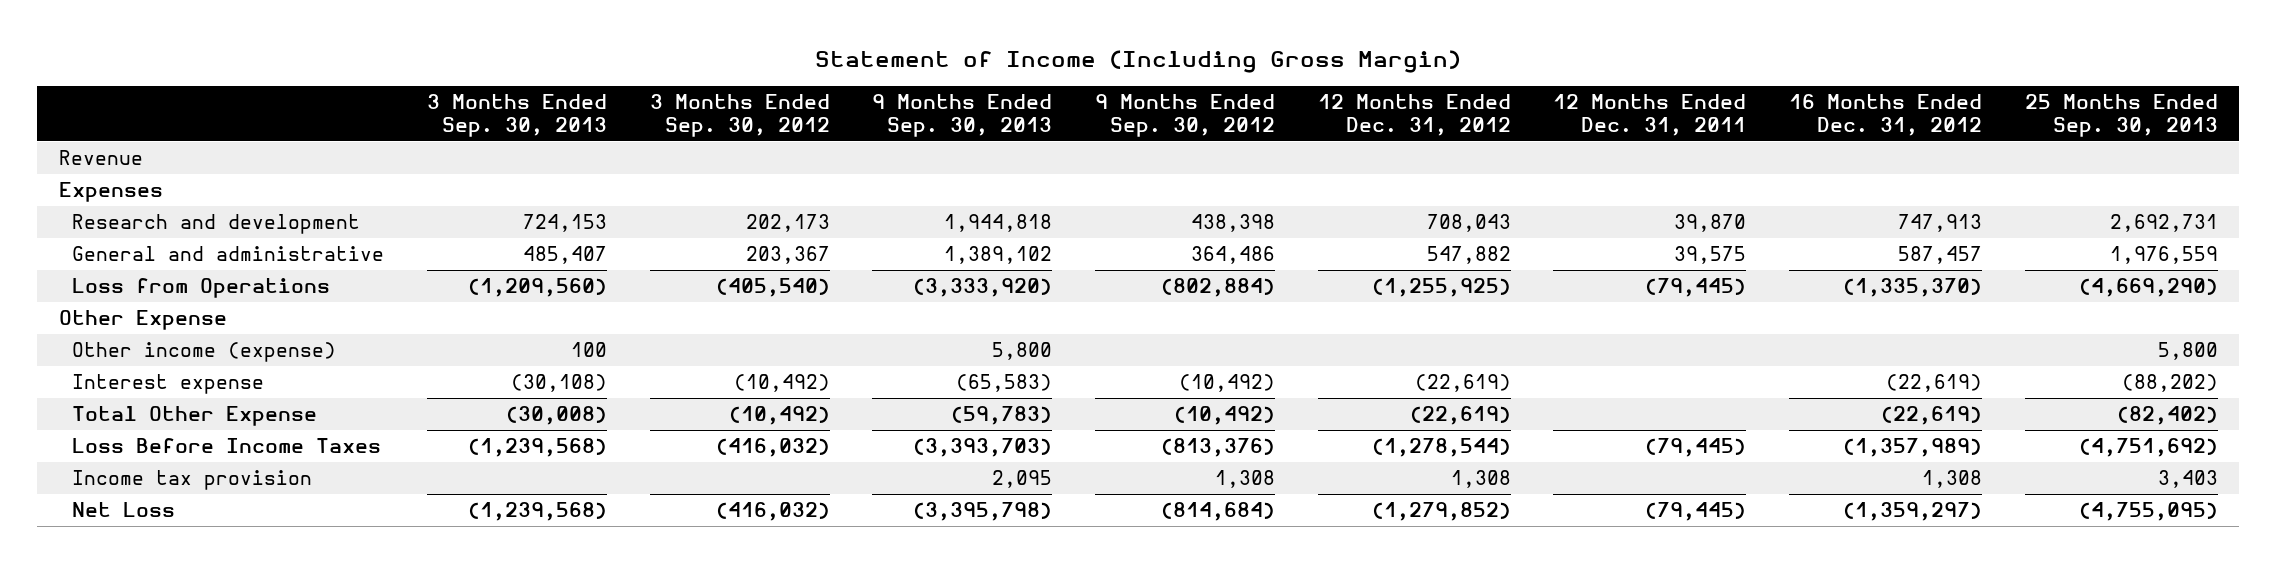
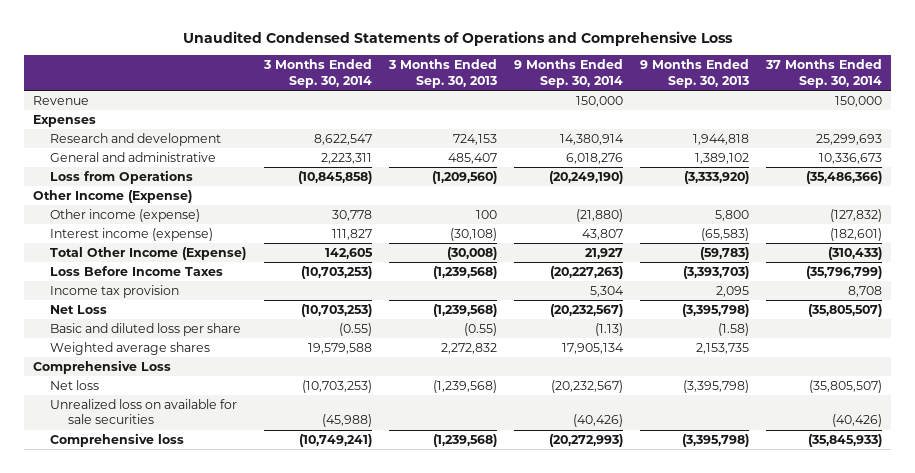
- Statement of Income (Including Gross Margin)
+ Unaudited Condensed Statements of Operations and Comprehensive Loss
- | 3 Months Ended Sep. 30, 2013 | 3 Months Ended Sep. 30, 2012 | 9 Months Ended Sep. 30, 2013 | 9 Months Ended Sep. 30, 2012 | 12 Months Ended Dec. 31, 2012 | 12 Months Ended Dec. 31, 2011 | 16 Months Ended Dec. 31, 2012 | 25 Months Ended Sep. 30, 2013
+ | 3 Months Ended Sep. 30, 2014 | 3 Months Ended Sep. 30, 2013 | 9 Months Ended Sep. 30, 2014 | 9 Months Ended Sep. 30, 2013 | 37 Months Ended Sep. 30, 2014
- Other Expense
+ Other Income (Expense)
- Interest expense | (30,108) | (10,492) | (65,583) | (10,492) | (22,619) | | (22,619) | (88,202)
- Total Other Expense | (30,008) | (10,492) | (59,783) | (10,492) | (22,619) | | (22,619) | (82,402)
+ Interest income (expense) | 111,827 | (30,108) | 43,807 | (65,583) | (182,601)
+ Total Other Income (Expense) | 142,605 | (30,008) | 21,927 | (59,783) | (310,433)
+ Basic and diluted loss per share | (0.55) | (0.55) | (1.13) | (1.58) |
+ Weighted average shares | 19,579,588 | 2,272,832 | 17,905,134 | 2,153,735 |
+ Comprehensive Loss
+ Net loss | (10,703,253) | (1,239,568) | (20,232,567) | (3,395,798) | (35,805,507)
+ Unrealized loss on available for sale securities | (45,988) | | (40,426) | | (40,426)
+ Comprehensive loss | (10,749,241) | (1,239,568) | (20,272,993) | (3,395,798) | (35,845,933)

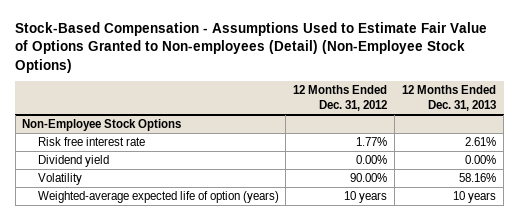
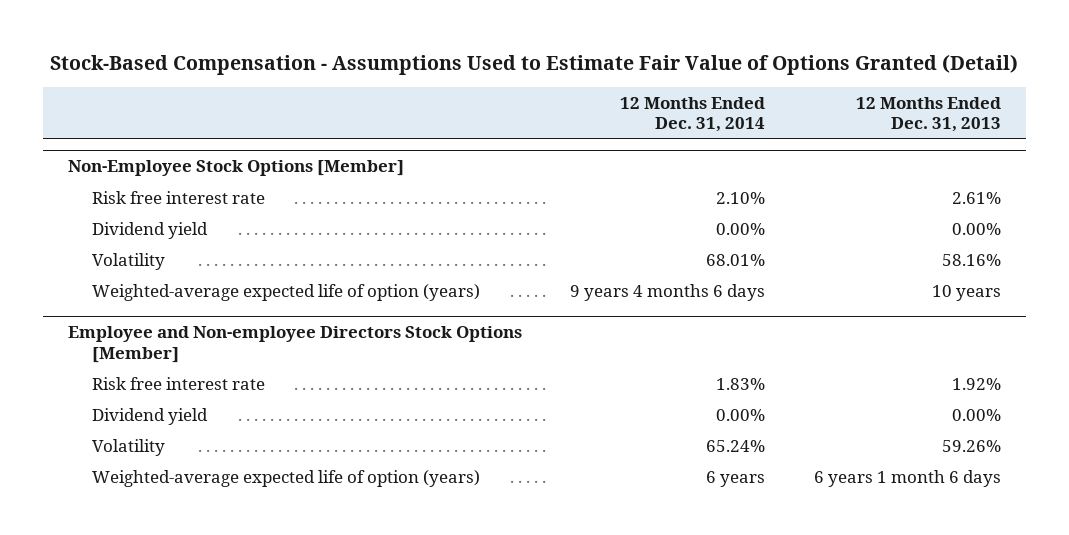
- Stock-Based Compensation - Assumptions Used to Estimate Fair Value of Options Granted to Non-employees (Detail) (Non-Employee Stock Options)
+ Stock-Based Compensation - Assumptions Used to Estimate Fair Value of Options Granted (Detail)
- | 12 Months Ended Dec. 31, 2012 | 12 Months Ended Dec. 31, 2013
+ | 12 Months Ended Dec. 31, 2014 | 12 Months Ended Dec. 31, 2013
- Non-Employee Stock Options
+ Non-Employee Stock Options [Member]
+ Employee and Non-employee Directors Stock Options [Member]
+ Risk free interest rate | 1.83% | 1.92%
+ Dividend yield | 0.00% | 0.00%
+ Volatility | 65.24% | 59.26%
+ Weighted-average expected life of option (years) | 6 years | 6 years 1 month 6 days

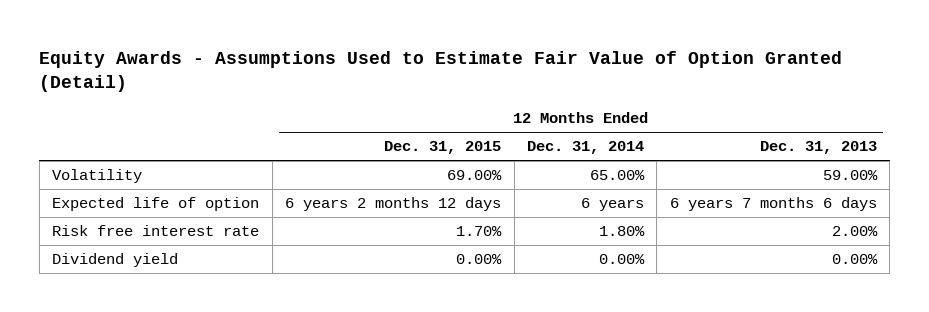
- Stock-Based Compensation - Assumptions Used to Estimate Fair Value of Options Granted (Detail)
+ Equity Awards - Assumptions Used to Estimate Fair Value of Option Granted (Detail)
- | 12 Months Ended Dec. 31, 2014 | 12 Months Ended Dec. 31, 2013
+ | 12 Months Ended Dec. 31, 2015 | 12 Months Ended Dec. 31, 2014 | 12 Months Ended Dec. 31, 2013
- Non-Employee Stock Options [Member]
- Risk free interest rate | 2.10% | 2.61%
- Dividend yield | 0.00% | 0.00%
- Volatility | 68.01% | 58.16%
- Weighted-average expected life of option (years) | 9 years 4 months 6 days | 10 years
- Employee and Non-employee Directors Stock Options [Member]
- Risk free interest rate | 1.83% | 1.92%
+ Volatility | 69.00% | 65.00% | 59.00%
+ Expected life of option | 6 years 2 months 12 days | 6 years | 6 years 7 months 6 days
+ Risk free interest rate | 1.70% | 1.80% | 2.00%
- Volatility | 65.24% | 59.26%
- Weighted-average expected life of option (years) | 6 years | 6 years 1 month 6 days

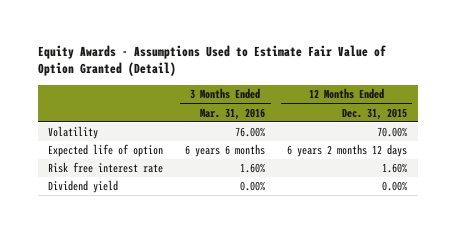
- | 12 Months Ended Dec. 31, 2015 | 12 Months Ended Dec. 31, 2014 | 12 Months Ended Dec. 31, 2013
+ | 3 Months Ended Mar. 31, 2016 | 12 Months Ended Dec. 31, 2015
- Volatility | 69.00% | 65.00% | 59.00%
+ Volatility | 76.00% | 70.00%
- Risk free interest rate | 1.70% | 1.80% | 2.00%
+ Risk free interest rate | 1.60% | 1.60%

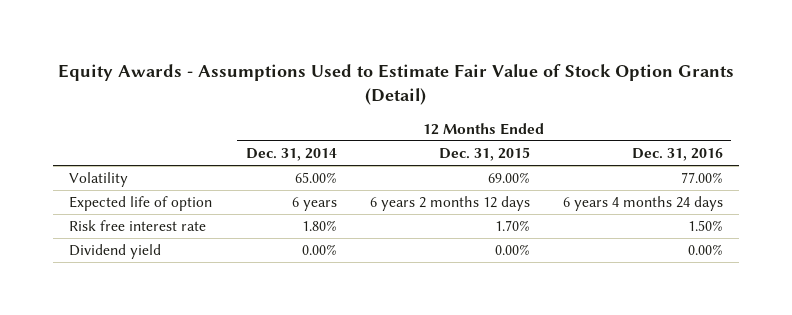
- Equity Awards - Assumptions Used to Estimate Fair Value of Option Granted (Detail)
+ Equity Awards - Assumptions Used to Estimate Fair Value of Stock Option Grants (Detail)
- | 3 Months Ended Mar. 31, 2016 | 12 Months Ended Dec. 31, 2015
+ | 12 Months Ended Dec. 31, 2014 | 12 Months Ended Dec. 31, 2015 | 12 Months Ended Dec. 31, 2016
- Volatility | 76.00% | 70.00%
+ Volatility | 65.00% | 69.00% | 77.00%
- Risk free interest rate | 1.60% | 1.60%
+ Risk free interest rate | 1.80% | 1.70% | 1.50%

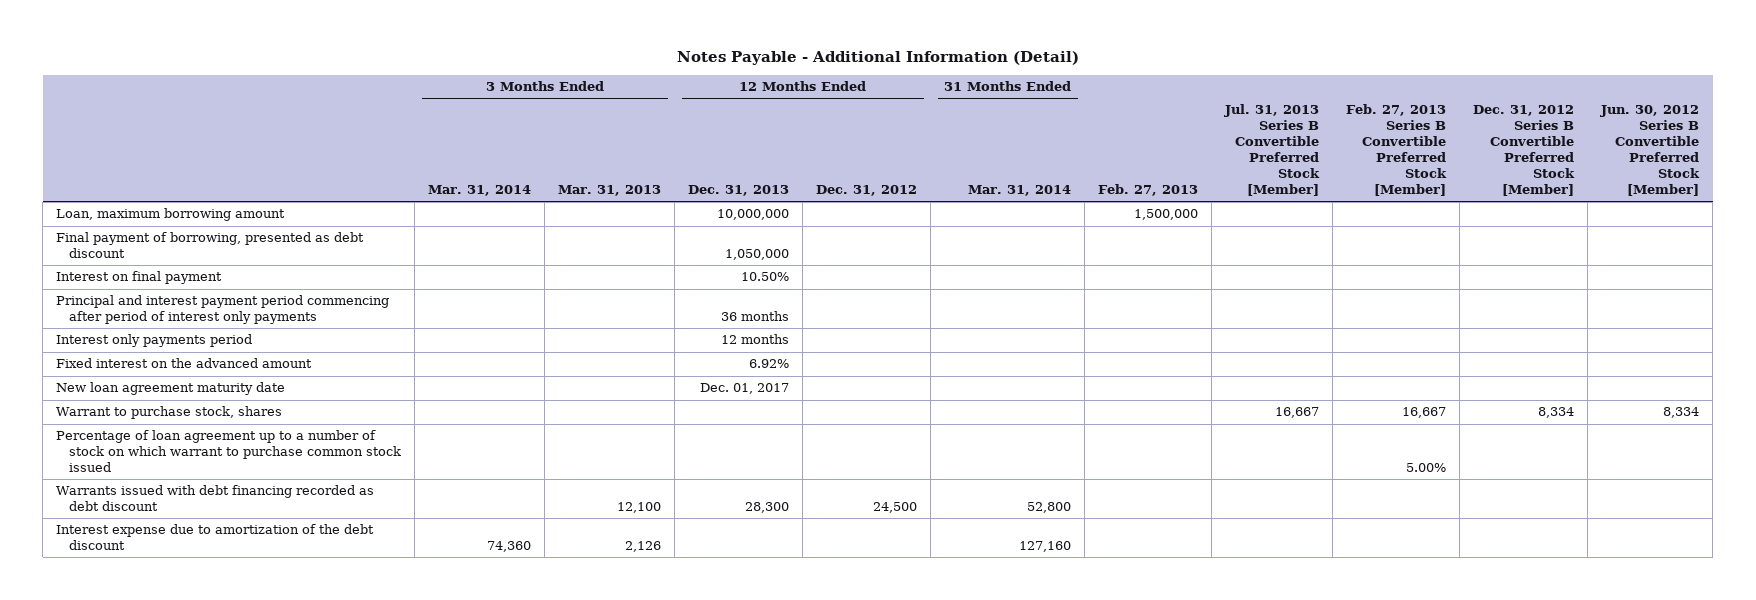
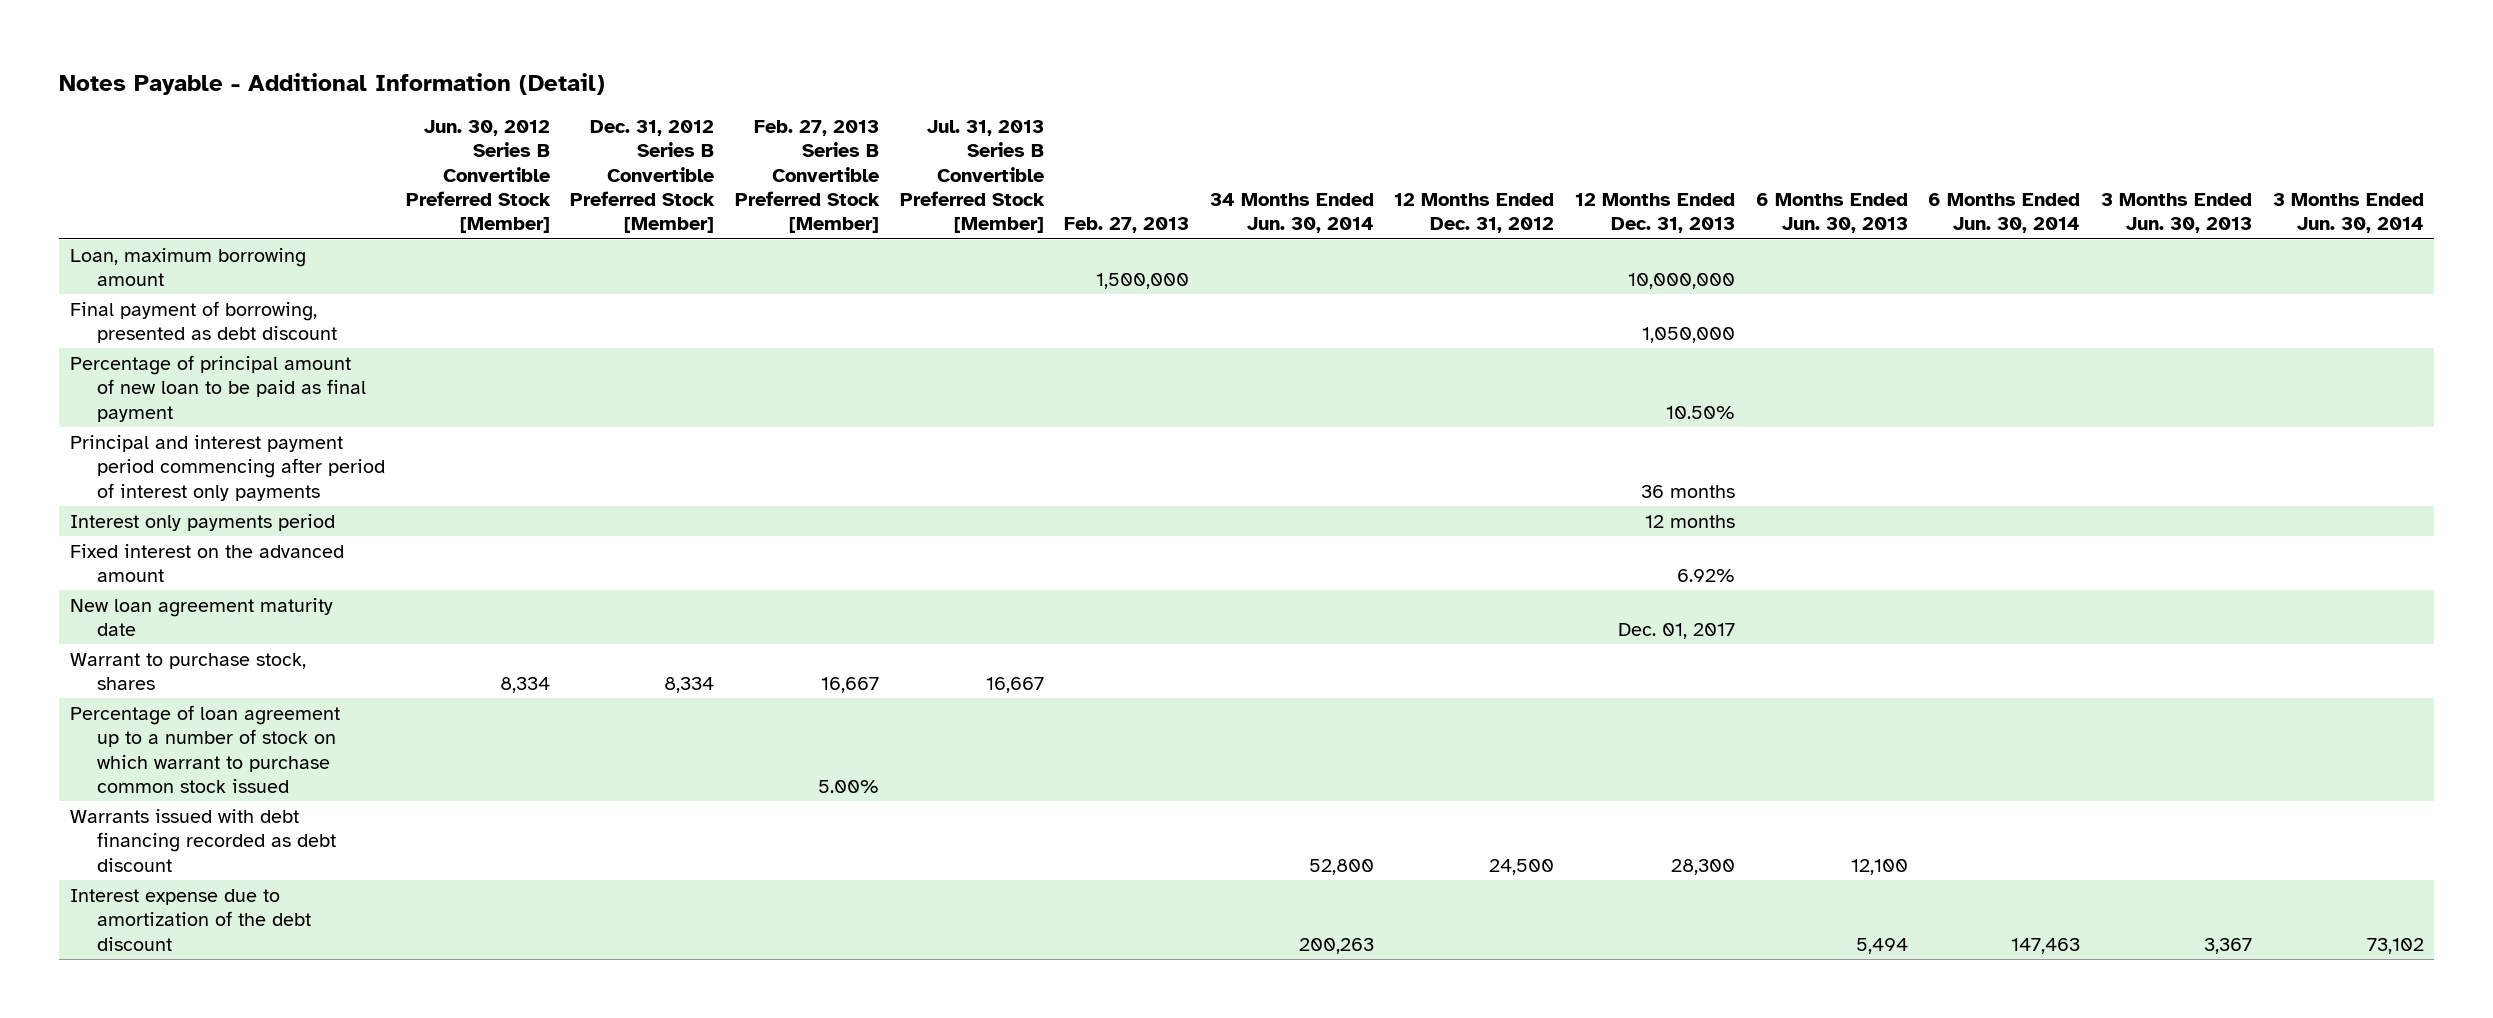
- | 3 Months Ended Mar. 31, 2014 | 3 Months Ended Mar. 31, 2013 | 12 Months Ended Dec. 31, 2013 | 12 Months Ended Dec. 31, 2012 | 31 Months Ended Mar. 31, 2014 | Feb. 27, 2013 | Jul. 31, 2013 Series B Convertible Preferred Stock [Member] | Feb. 27, 2013 Series B Convertible Preferred Stock [Member] | Dec. 31, 2012 Series B Convertible Preferred Stock [Member] | Jun. 30, 2012 Series B Convertible Preferred Stock [Member]
+ | Jun. 30, 2012 Series B Convertible Preferred Stock [Member] | Dec. 31, 2012 Series B Convertible Preferred Stock [Member] | Feb. 27, 2013 Series B Convertible Preferred Stock [Member] | Jul. 31, 2013 Series B Convertible Preferred Stock [Member] | Feb. 27, 2013 | 34 Months Ended Jun. 30, 2014 | 12 Months Ended Dec. 31, 2012 | 12 Months Ended Dec. 31, 2013 | 6 Months Ended Jun. 30, 2013 | 6 Months Ended Jun. 30, 2014 | 3 Months Ended Jun. 30, 2013 | 3 Months Ended Jun. 30, 2014
- Interest on final payment | | | 10.50% | | | | | | |
+ Percentage of principal amount of new loan to be paid as final payment | | | | | | | | 10.50% | | | |

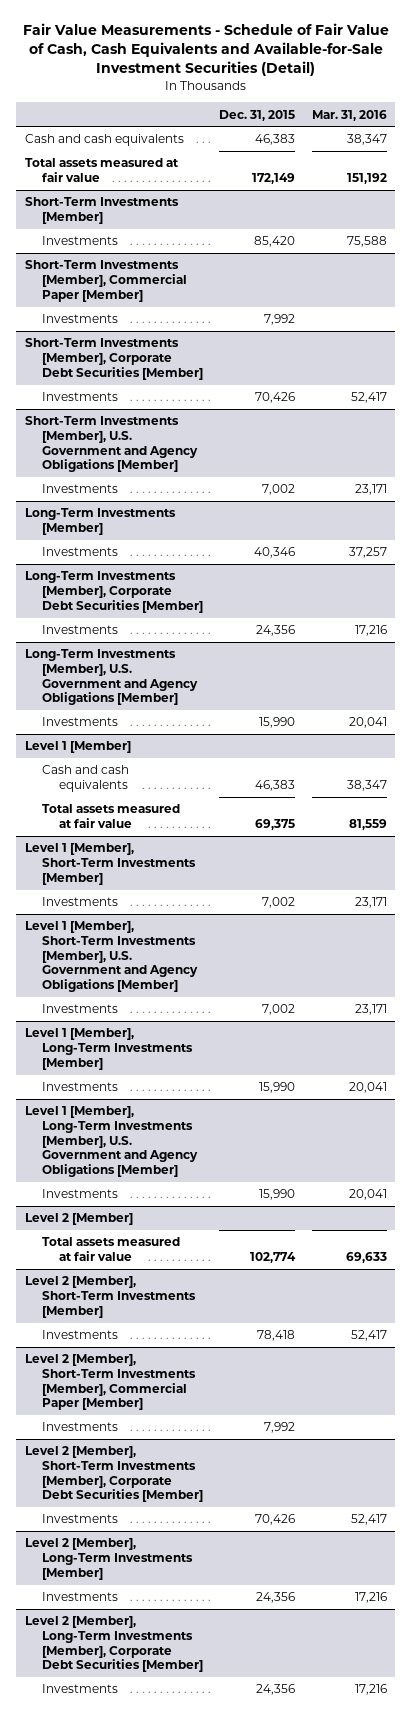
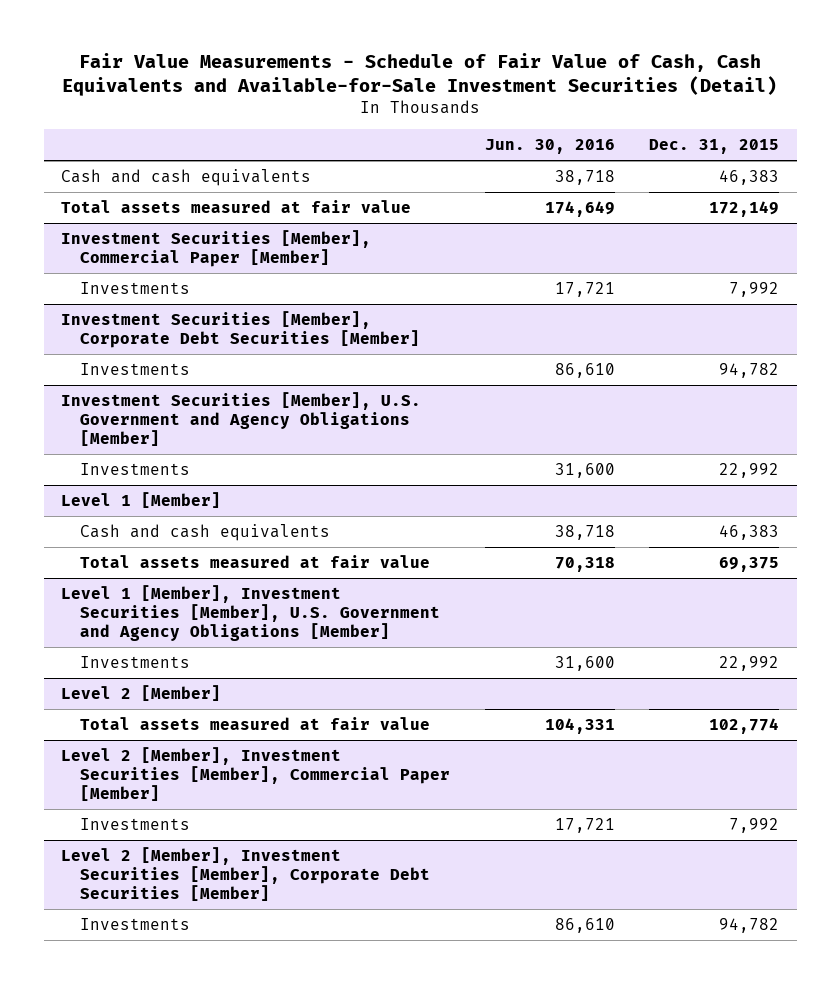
- | Dec. 31, 2015 | Mar. 31, 2016
+ | Jun. 30, 2016 | Dec. 31, 2015
- Short-Term Investments [Member]
- Investments | 85,420 | 75,588
- Short-Term Investments [Member], Commercial Paper [Member]
+ Investment Securities [Member], Commercial Paper [Member]
- Short-Term Investments [Member], Corporate Debt Securities [Member]
- Investments | 70,426 | 52,417
- Short-Term Investments [Member], U.S. Government and Agency Obligations [Member]
- Investments | 7,002 | 23,171
- Long-Term Investments [Member]
- Investments | 40,346 | 37,257
- Long-Term Investments [Member], Corporate Debt Securities [Member]
- Investments | 24,356 | 17,216
- Long-Term Investments [Member], U.S. Government and Agency Obligations [Member]
- Investments | 15,990 | 20,041
+ Investment Securities [Member], Corporate Debt Securities [Member]
+ Investments | 86,610 | 94,782
+ Investment Securities [Member], U.S. Government and Agency Obligations [Member]
+ Investments | 31,600 | 22,992
- Level 1 [Member], Short-Term Investments [Member]
- Investments | 7,002 | 23,171
- Level 1 [Member], Short-Term Investments [Member], U.S. Government and Agency Obligations [Member]
- Investments | 7,002 | 23,171
- Level 1 [Member], Long-Term Investments [Member]
- Investments | 15,990 | 20,041
- Level 1 [Member], Long-Term Investments [Member], U.S. Government and Agency Obligations [Member]
- Investments | 15,990 | 20,041
+ Level 1 [Member], Investment Securities [Member], U.S. Government and Agency Obligations [Member]
+ Investments | 31,600 | 22,992
- Level 2 [Member], Short-Term Investments [Member]
- Investments | 78,418 | 52,417
- Level 2 [Member], Short-Term Investments [Member], Commercial Paper [Member]
+ Level 2 [Member], Investment Securities [Member], Commercial Paper [Member]
- Level 2 [Member], Short-Term Investments [Member], Corporate Debt Securities [Member]
- Investments | 70,426 | 52,417
- Level 2 [Member], Long-Term Investments [Member]
- Investments | 24,356 | 17,216
- Level 2 [Member], Long-Term Investments [Member], Corporate Debt Securities [Member]
- Investments | 24,356 | 17,216
+ Level 2 [Member], Investment Securities [Member], Corporate Debt Securities [Member]
+ Investments | 86,610 | 94,782

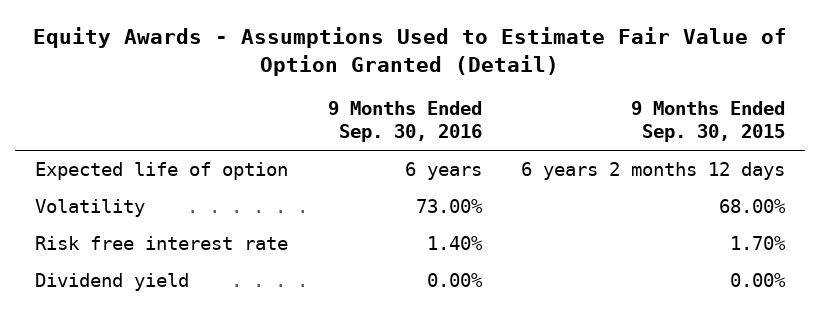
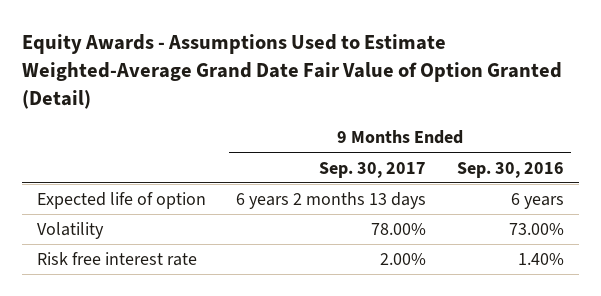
- Equity Awards - Assumptions Used to Estimate Fair Value of Option Granted (Detail)
+ Equity Awards - Assumptions Used to Estimate Weighted-Average Grand Date Fair Value of Option Granted (Detail)
- | 9 Months Ended Sep. 30, 2016 | 9 Months Ended Sep. 30, 2015
+ | 9 Months Ended Sep. 30, 2017 | 9 Months Ended Sep. 30, 2016
- Dividend yield | 0.00% | 0.00%

